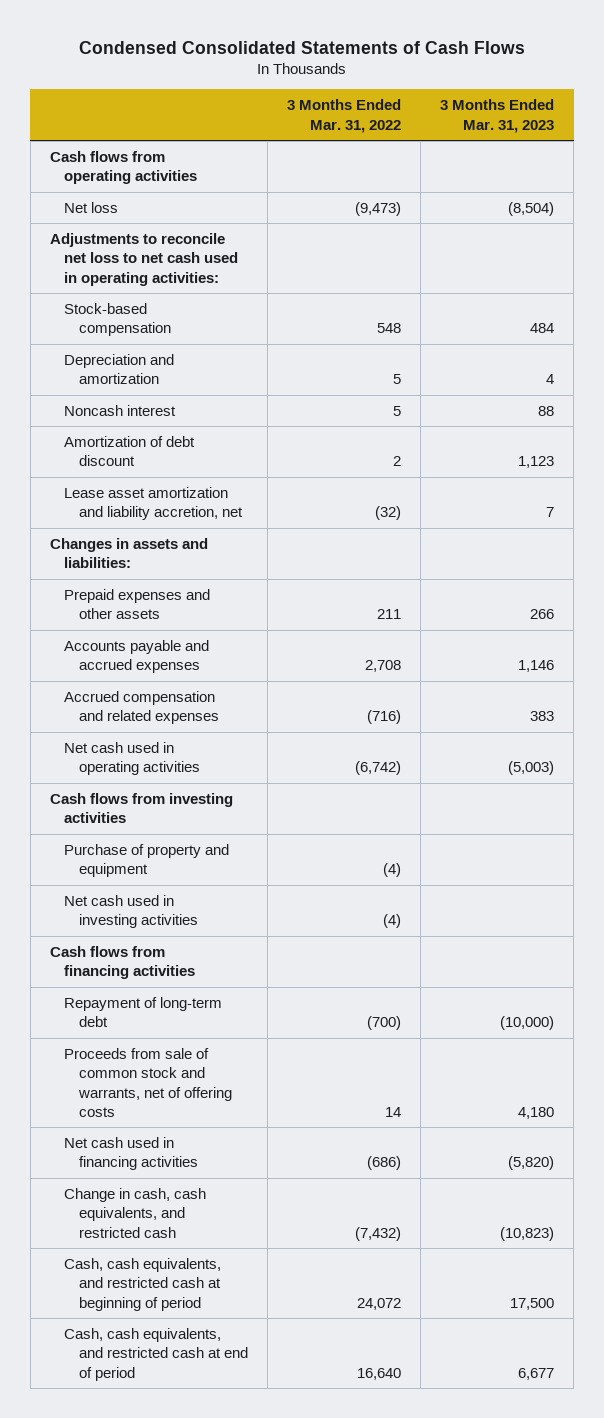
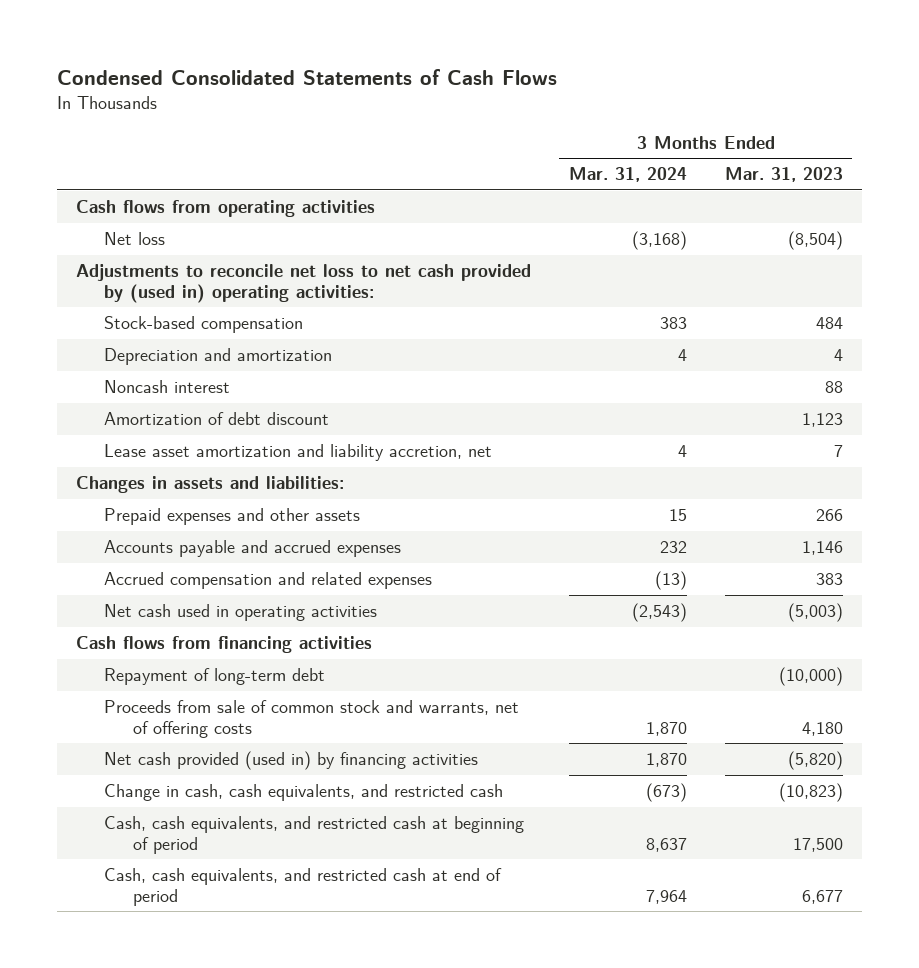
- | 3 Months Ended Mar. 31, 2022 | 3 Months Ended Mar. 31, 2023
+ | 3 Months Ended Mar. 31, 2024 | 3 Months Ended Mar. 31, 2023
- Adjustments to reconcile net loss to net cash used in operating activities:
+ Adjustments to reconcile net loss to net cash provided by (used in) operating activities:
- Cash flows from investing activities
- Purchase of property and equipment | (4) |
- Net cash used in investing activities | (4) |
- Net cash used in financing activities | (686) | (5,820)
+ Net cash provided (used in) by financing activities | 1,870 | (5,820)

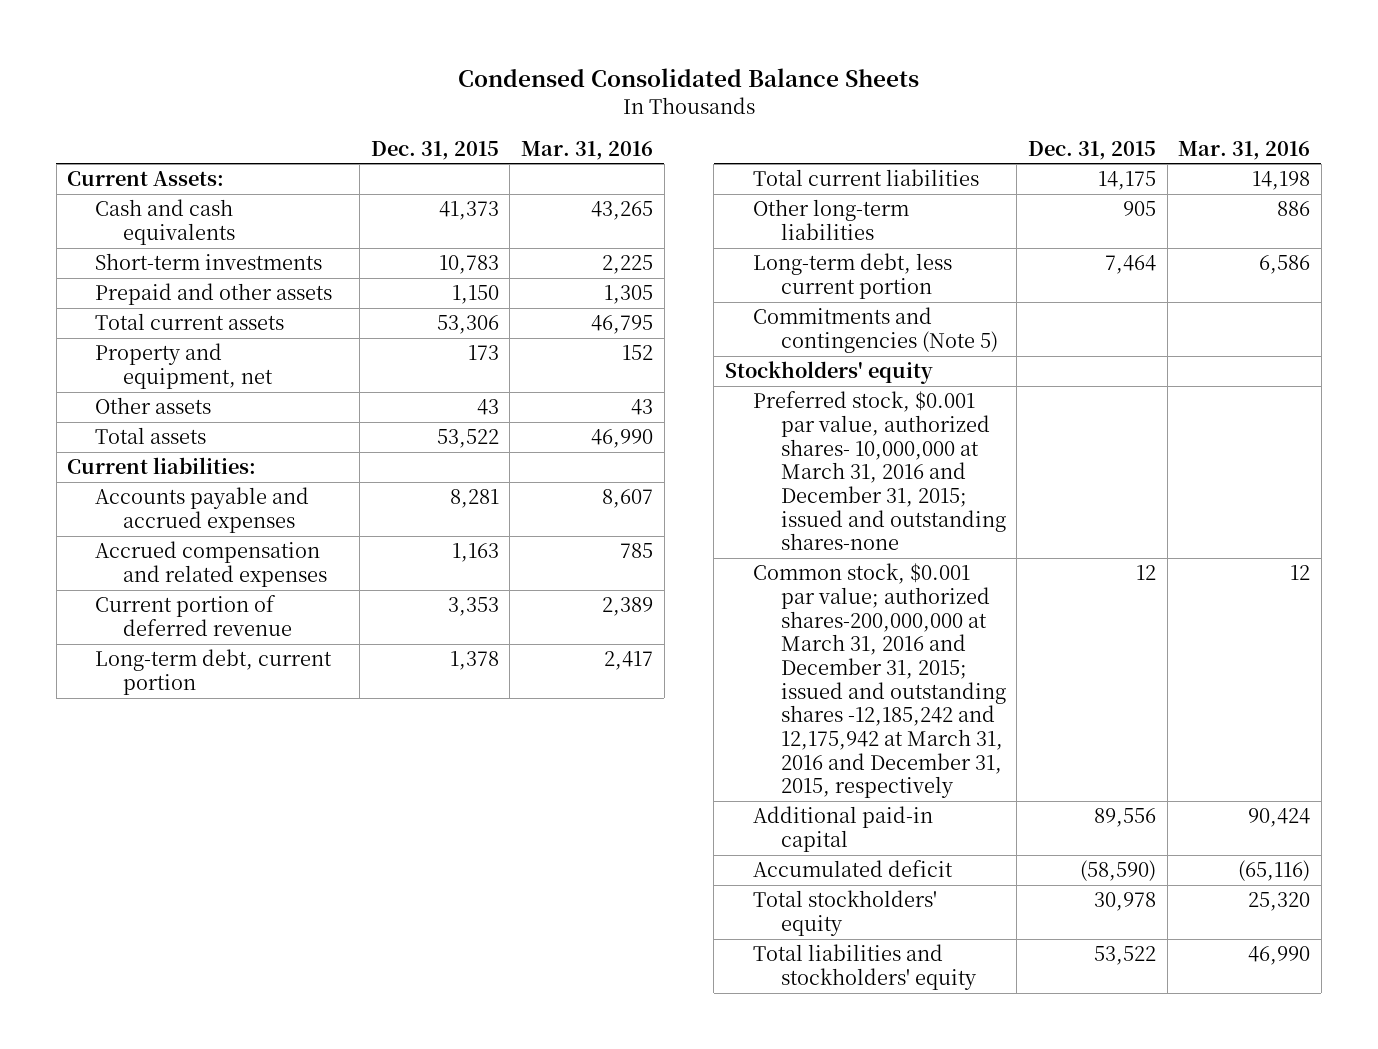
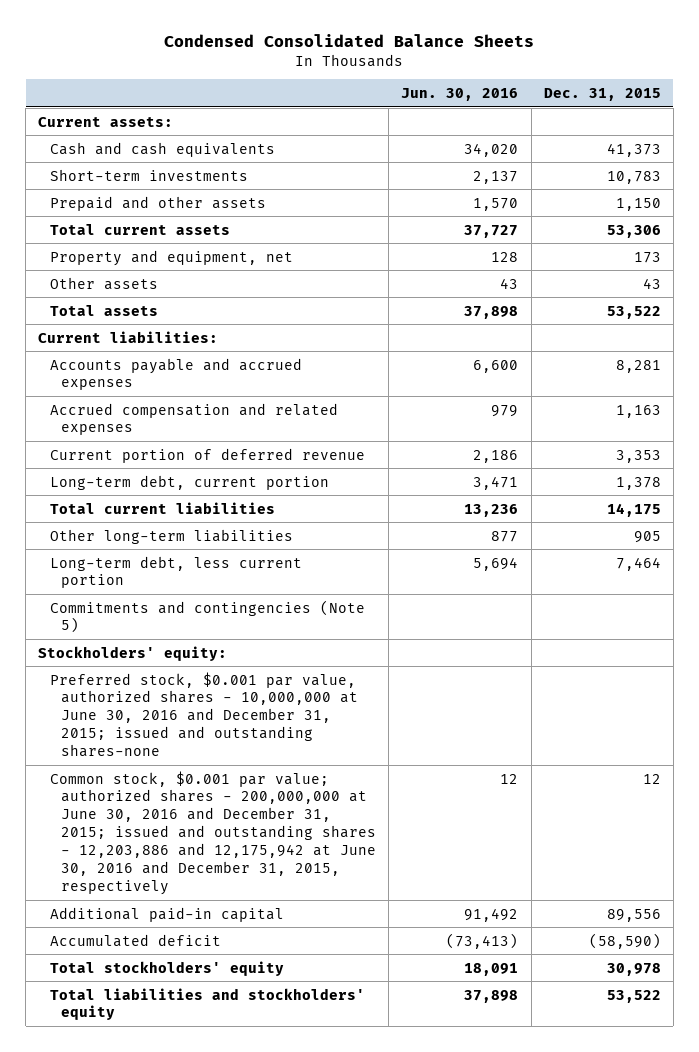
- | Dec. 31, 2015 | Mar. 31, 2016
+ | Jun. 30, 2016 | Dec. 31, 2015
- Current Assets:
+ Current assets:
- Stockholders' equity
- Preferred stock, $0.001 par value, authorized shares- 10,000,000 at March 31, 2016 and December 31, 2015; issued and outstanding shares-none
- Common stock, $0.001 par value; authorized shares-200,000,000 at March 31, 2016 and December 31, 2015; issued and outstanding shares -12,185,242 and 12,175,942 at March 31, 2016 and December 31, 2015, respectively | 12 | 12
+ Stockholders' equity:
+ Preferred stock, $0.001 par value, authorized shares - 10,000,000 at June 30, 2016 and December 31, 2015; issued and outstanding shares-none
+ Common stock, $0.001 par value; authorized shares - 200,000,000 at June 30, 2016 and December 31, 2015; issued and outstanding shares - 12,203,886 and 12,175,942 at June 30, 2016 and December 31, 2015, respectively | 12 | 12

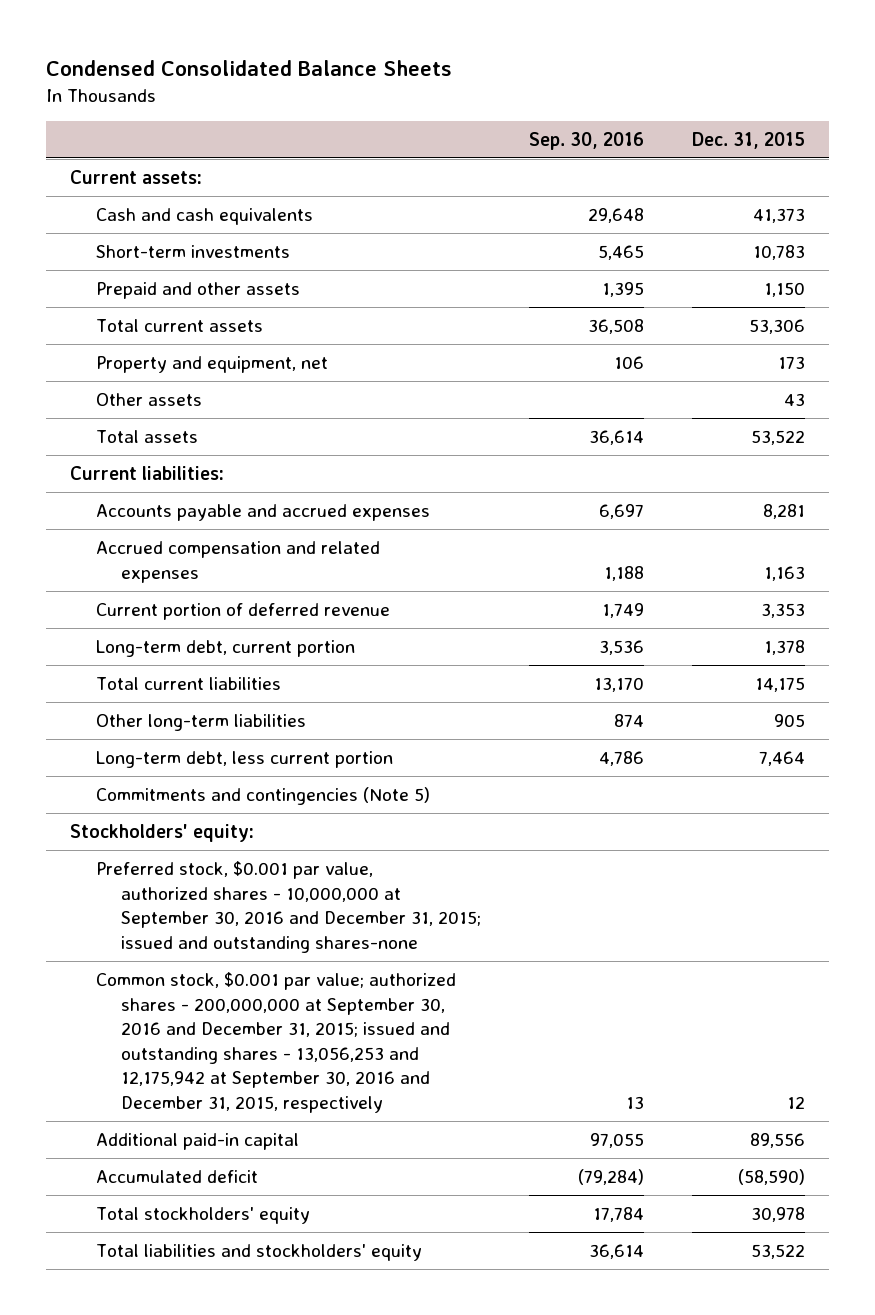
- | Jun. 30, 2016 | Dec. 31, 2015
+ | Sep. 30, 2016 | Dec. 31, 2015
- Preferred stock, $0.001 par value, authorized shares - 10,000,000 at June 30, 2016 and December 31, 2015; issued and outstanding shares-none
- Common stock, $0.001 par value; authorized shares - 200,000,000 at June 30, 2016 and December 31, 2015; issued and outstanding shares - 12,203,886 and 12,175,942 at June 30, 2016 and December 31, 2015, respectively | 12 | 12
+ Preferred stock, $0.001 par value, authorized shares - 10,000,000 at September 30, 2016 and December 31, 2015; issued and outstanding shares-none
+ Common stock, $0.001 par value; authorized shares - 200,000,000 at September 30, 2016 and December 31, 2015; issued and outstanding shares - 13,056,253 and 12,175,942 at September 30, 2016 and December 31, 2015, respectively | 13 | 12

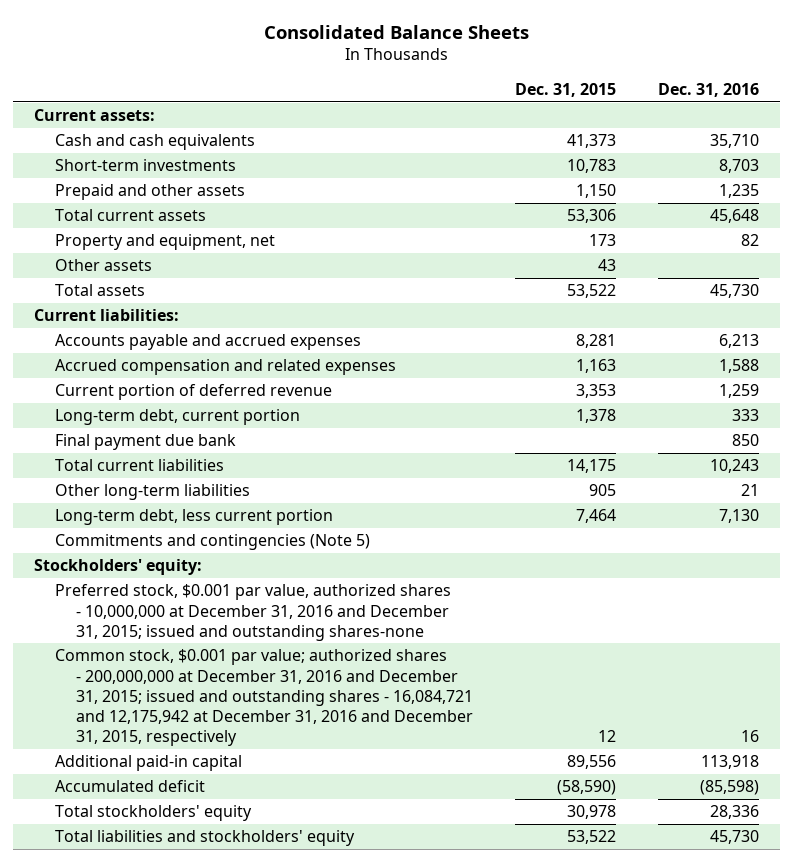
- Condensed Consolidated Balance Sheets
+ Consolidated Balance Sheets
- | Sep. 30, 2016 | Dec. 31, 2015
+ | Dec. 31, 2015 | Dec. 31, 2016
+ Final payment due bank | | 850
- Preferred stock, $0.001 par value, authorized shares - 10,000,000 at September 30, 2016 and December 31, 2015; issued and outstanding shares-none
- Common stock, $0.001 par value; authorized shares - 200,000,000 at September 30, 2016 and December 31, 2015; issued and outstanding shares - 13,056,253 and 12,175,942 at September 30, 2016 and December 31, 2015, respectively | 13 | 12
+ Preferred stock, $0.001 par value, authorized shares - 10,000,000 at December 31, 2016 and December 31, 2015; issued and outstanding shares-none
+ Common stock, $0.001 par value; authorized shares - 200,000,000 at December 31, 2016 and December 31, 2015; issued and outstanding shares - 16,084,721 and 12,175,942 at December 31, 2016 and December 31, 2015, respectively | 12 | 16

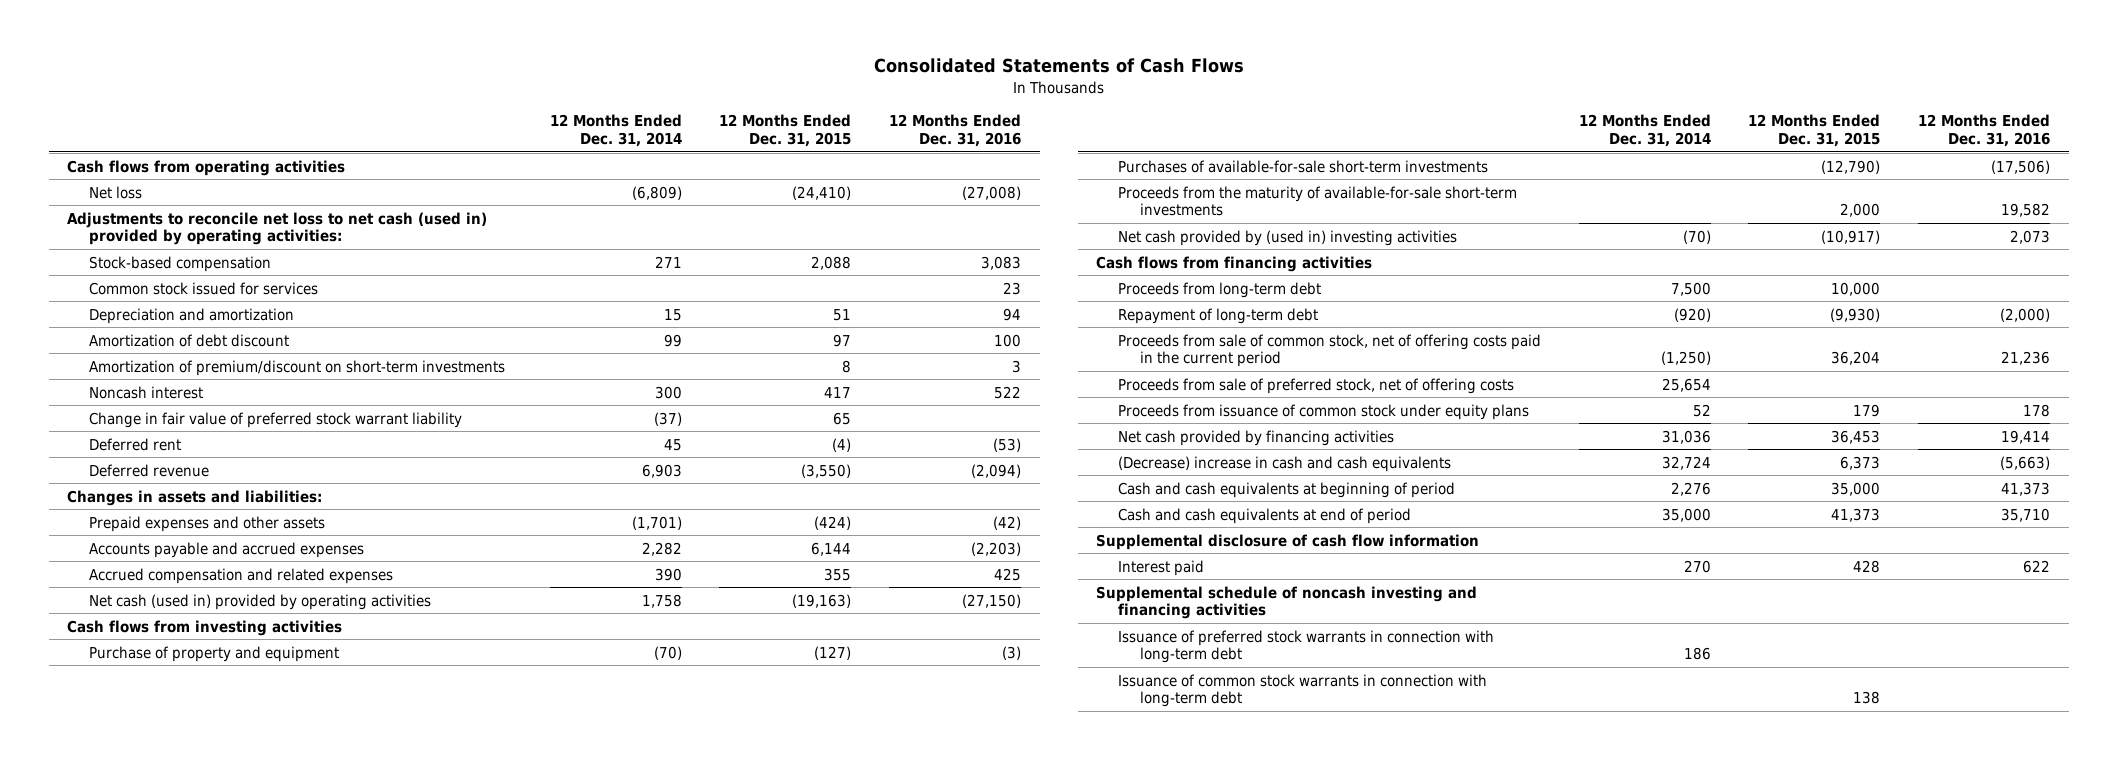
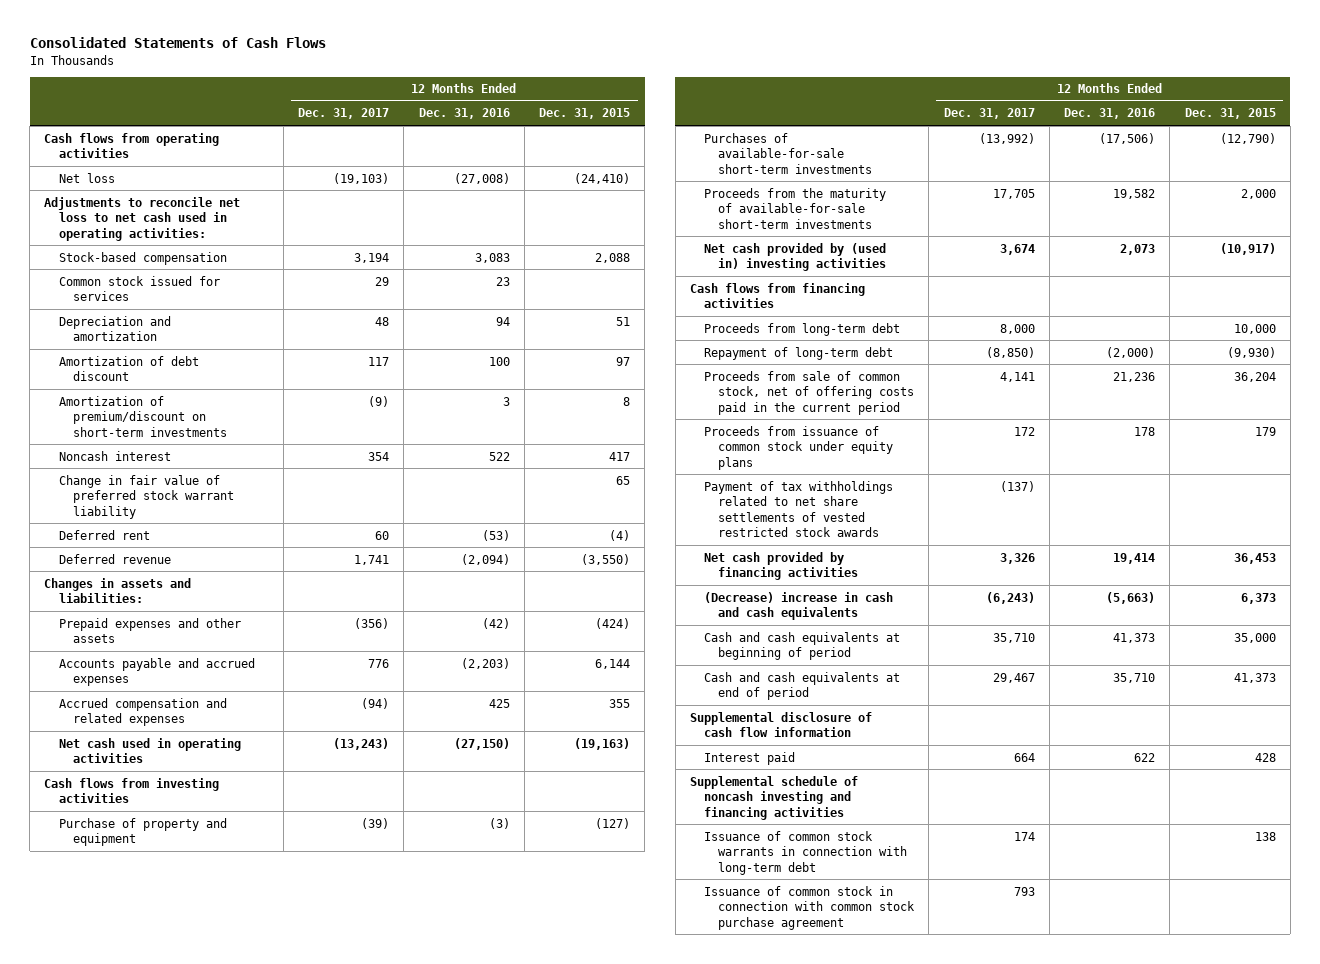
- | 12 Months Ended Dec. 31, 2014 | 12 Months Ended Dec. 31, 2015 | 12 Months Ended Dec. 31, 2016
+ | 12 Months Ended Dec. 31, 2017 | 12 Months Ended Dec. 31, 2016 | 12 Months Ended Dec. 31, 2015
- Adjustments to reconcile net loss to net cash (used in) provided by operating activities:
+ Adjustments to reconcile net loss to net cash used in operating activities:
- Net cash (used in) provided by operating activities | 1,758 | (19,163) | (27,150)
+ Net cash used in operating activities | (13,243) | (27,150) | (19,163)
- Proceeds from sale of preferred stock, net of offering costs | 25,654 | |
+ Payment of tax withholdings related to net share settlements of vested restricted stock awards | (137) | |
- Issuance of preferred stock warrants in connection with long-term debt | 186 | |
+ Issuance of common stock in connection with common stock purchase agreement | 793 | |

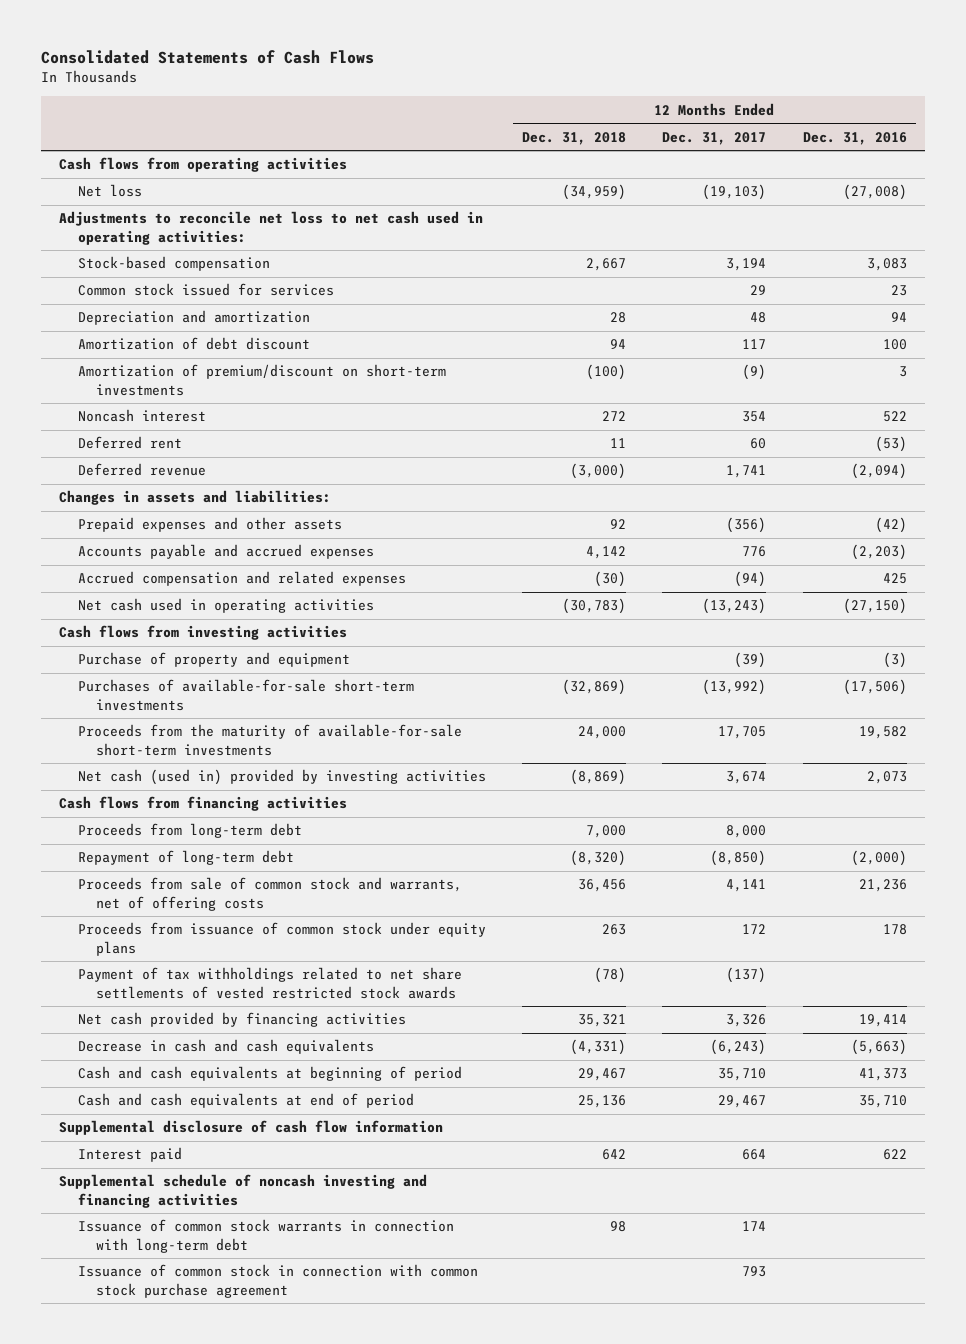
- | 12 Months Ended Dec. 31, 2017 | 12 Months Ended Dec. 31, 2016 | 12 Months Ended Dec. 31, 2015
+ | 12 Months Ended Dec. 31, 2018 | 12 Months Ended Dec. 31, 2017 | 12 Months Ended Dec. 31, 2016
- Change in fair value of preferred stock warrant liability | | | 65
- Net cash provided by (used in) investing activities | 3,674 | 2,073 | (10,917)
+ Net cash (used in) provided by investing activities | (8,869) | 3,674 | 2,073
- Proceeds from sale of common stock, net of offering costs paid in the current period | 4,141 | 21,236 | 36,204
+ Proceeds from sale of common stock and warrants, net of offering costs | 36,456 | 4,141 | 21,236
- (Decrease) increase in cash and cash equivalents | (6,243) | (5,663) | 6,373
+ Decrease in cash and cash equivalents | (4,331) | (6,243) | (5,663)

